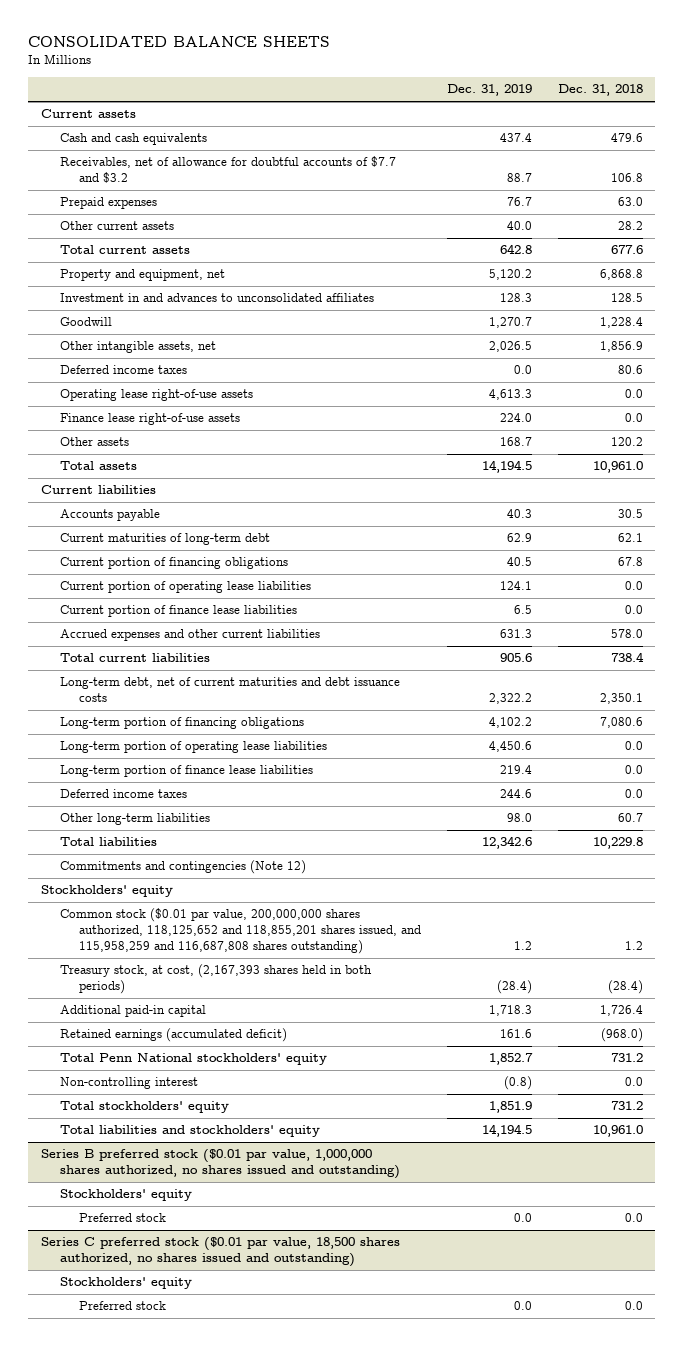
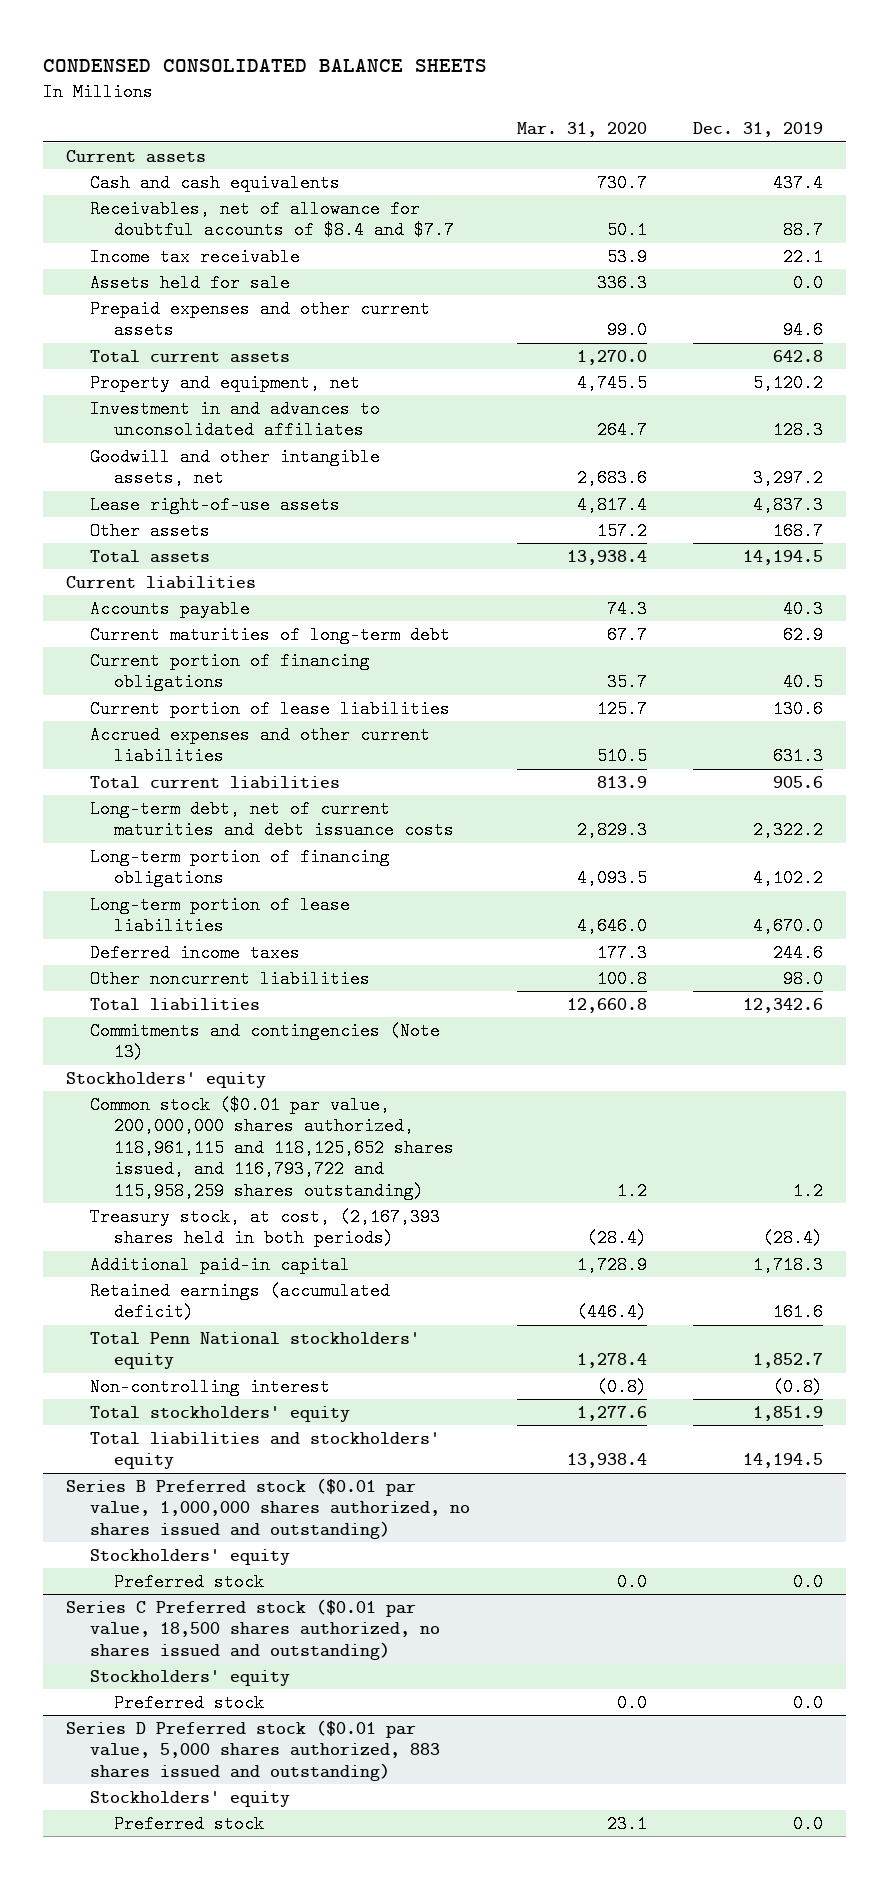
- CONSOLIDATED BALANCE SHEETS
+ CONDENSED CONSOLIDATED BALANCE SHEETS
- | Dec. 31, 2019 | Dec. 31, 2018
+ | Mar. 31, 2020 | Dec. 31, 2019
- Receivables, net of allowance for doubtful accounts of $7.7 and $3.2 | 88.7 | 106.8
- Prepaid expenses | 76.7 | 63.0
- Other current assets | 40.0 | 28.2
+ Receivables, net of allowance for doubtful accounts of $8.4 and $7.7 | 50.1 | 88.7
+ Income tax receivable | 53.9 | 22.1
+ Assets held for sale | 336.3 | 0.0
+ Prepaid expenses and other current assets | 99.0 | 94.6
- Goodwill | 1,270.7 | 1,228.4
- Other intangible assets, net | 2,026.5 | 1,856.9
- Deferred income taxes | 0.0 | 80.6
- Operating lease right-of-use assets | 4,613.3 | 0.0
- Finance lease right-of-use assets | 224.0 | 0.0
+ Goodwill and other intangible assets, net | 2,683.6 | 3,297.2
+ Lease right-of-use assets | 4,817.4 | 4,837.3
- Current portion of operating lease liabilities | 124.1 | 0.0
- Current portion of finance lease liabilities | 6.5 | 0.0
+ Current portion of lease liabilities | 125.7 | 130.6
- Long-term portion of operating lease liabilities | 4,450.6 | 0.0
- Long-term portion of finance lease liabilities | 219.4 | 0.0
+ Long-term portion of lease liabilities | 4,646.0 | 4,670.0
- Other long-term liabilities | 98.0 | 60.7
+ Other noncurrent liabilities | 100.8 | 98.0
- Commitments and contingencies (Note 12)
+ Commitments and contingencies (Note 13)
- Common stock ($0.01 par value, 200,000,000 shares authorized, 118,125,652 and 118,855,201 shares issued, and 115,958,259 and 116,687,808 shares outstanding) | 1.2 | 1.2
+ Common stock ($0.01 par value, 200,000,000 shares authorized, 118,961,115 and 118,125,652 shares issued, and 116,793,722 and 115,958,259 shares outstanding) | 1.2 | 1.2
- Series B preferred stock ($0.01 par value, 1,000,000 shares authorized, no shares issued and outstanding)
+ Series B Preferred stock ($0.01 par value, 1,000,000 shares authorized, no shares issued and outstanding)
- Series C preferred stock ($0.01 par value, 18,500 shares authorized, no shares issued and outstanding)
+ Series C Preferred stock ($0.01 par value, 18,500 shares authorized, no shares issued and outstanding)
+ Series D Preferred stock ($0.01 par value, 5,000 shares authorized, 883 shares issued and outstanding)
+ Stockholders' equity
+ Preferred stock | 23.1 | 0.0

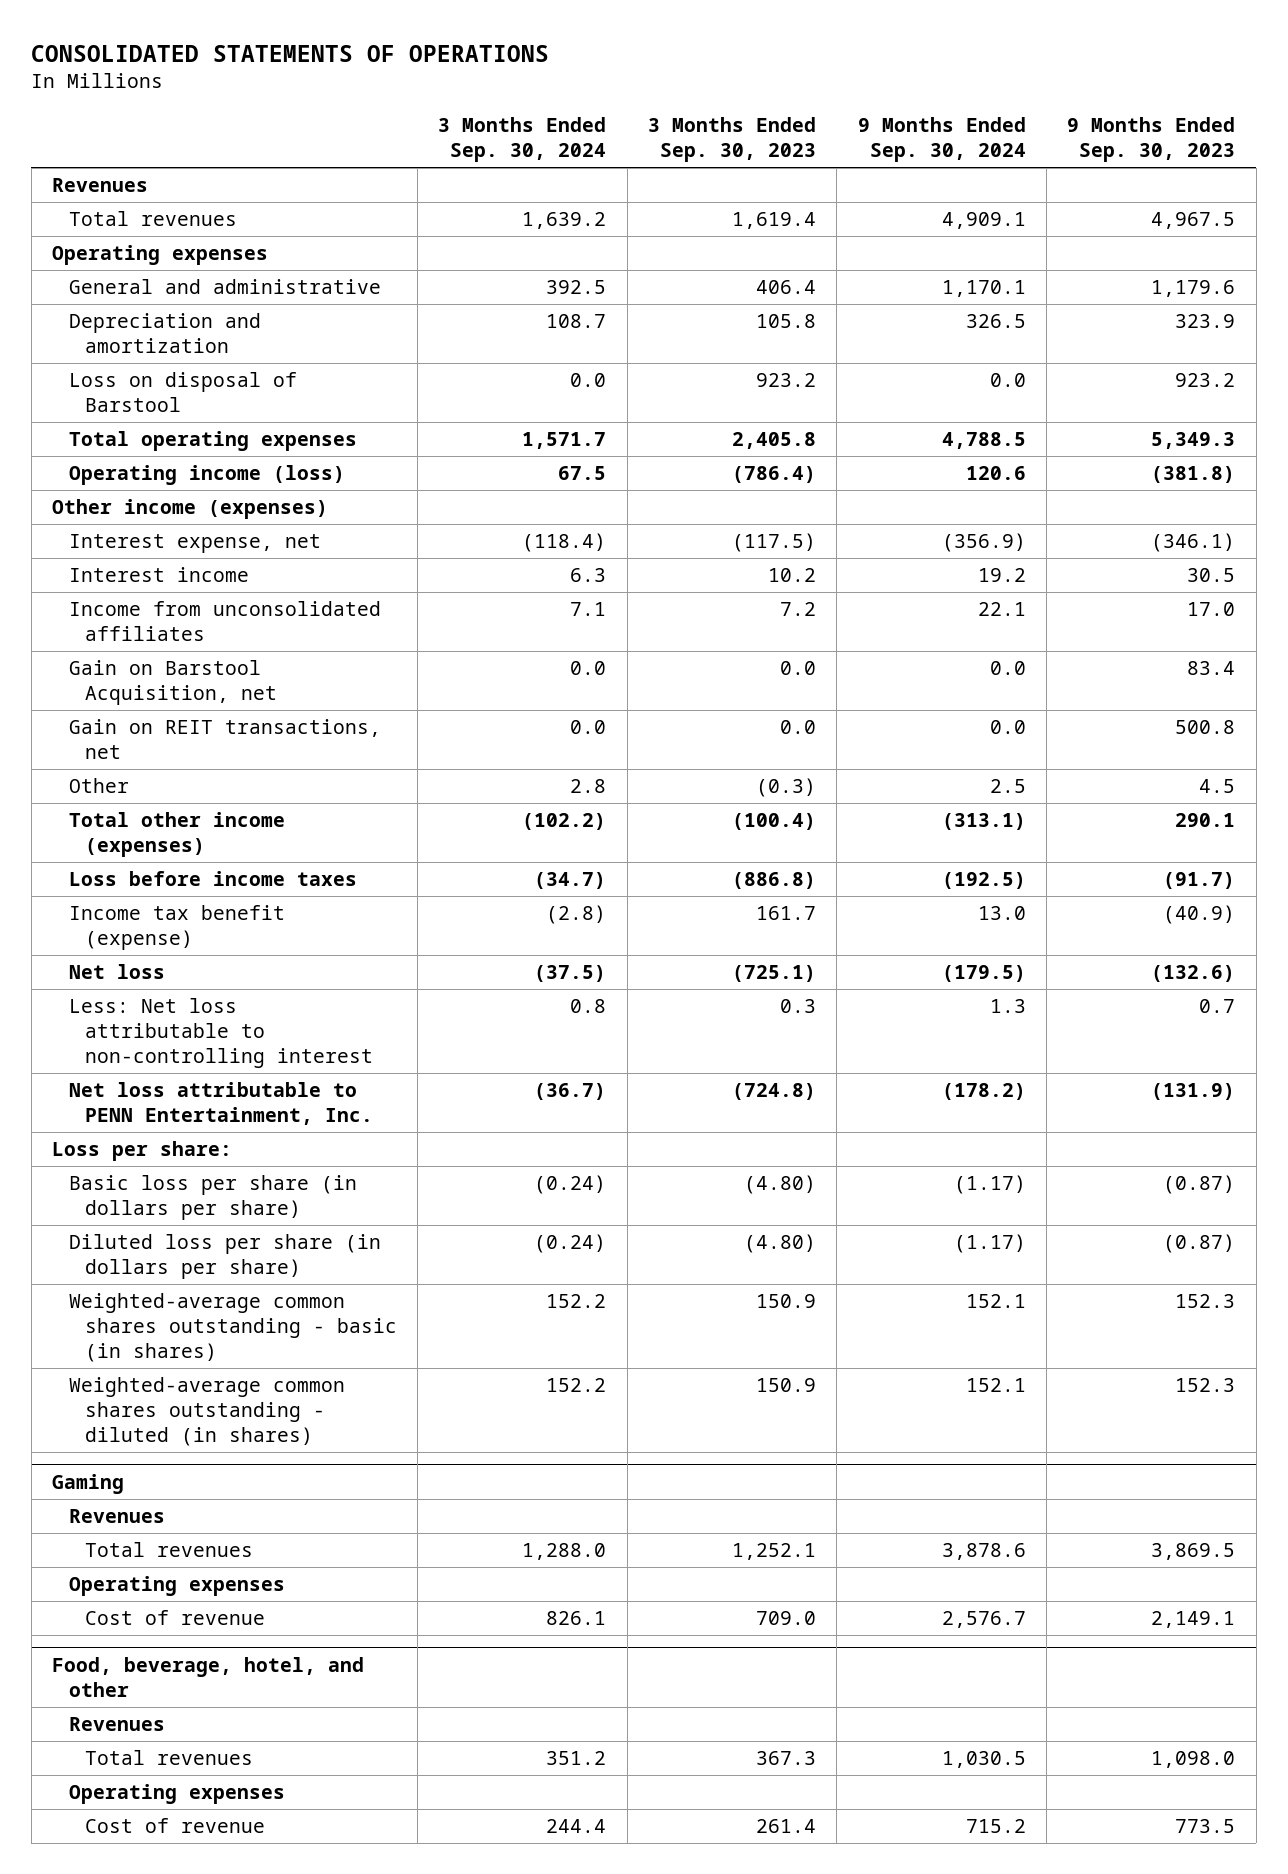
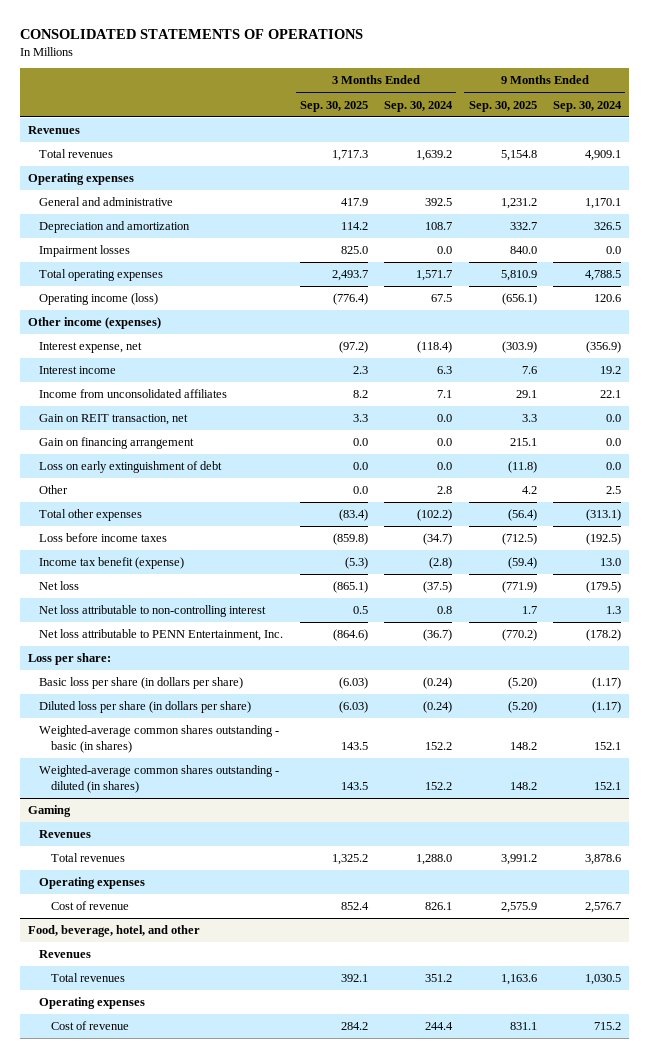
- | 3 Months Ended Sep. 30, 2024 | 3 Months Ended Sep. 30, 2023 | 9 Months Ended Sep. 30, 2024 | 9 Months Ended Sep. 30, 2023
+ | 3 Months Ended Sep. 30, 2025 | 3 Months Ended Sep. 30, 2024 | 9 Months Ended Sep. 30, 2025 | 9 Months Ended Sep. 30, 2024
- Loss on disposal of Barstool | 0.0 | 923.2 | 0.0 | 923.2
+ Impairment losses | 825.0 | 0.0 | 840.0 | 0.0
- Gain on Barstool Acquisition, net | 0.0 | 0.0 | 0.0 | 83.4
- Gain on REIT transactions, net | 0.0 | 0.0 | 0.0 | 500.8
+ Gain on REIT transaction, net | 3.3 | 0.0 | 3.3 | 0.0
+ Gain on financing arrangement | 0.0 | 0.0 | 215.1 | 0.0
+ Loss on early extinguishment of debt | 0.0 | 0.0 | (11.8) | 0.0
- Total other income (expenses) | (102.2) | (100.4) | (313.1) | 290.1
+ Total other expenses | (83.4) | (102.2) | (56.4) | (313.1)
- Less: Net loss attributable to non-controlling interest | 0.8 | 0.3 | 1.3 | 0.7
+ Net loss attributable to non-controlling interest | 0.5 | 0.8 | 1.7 | 1.3

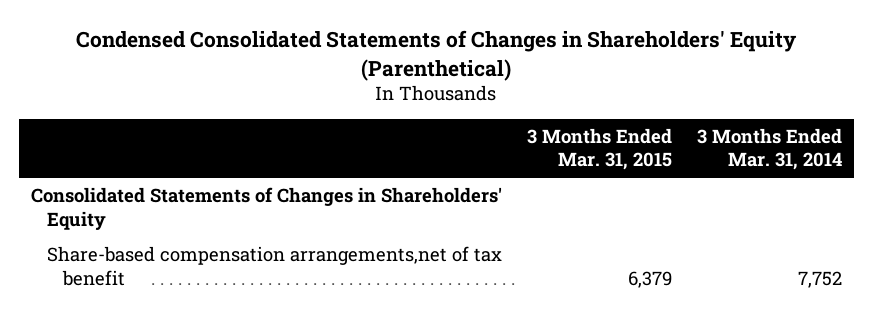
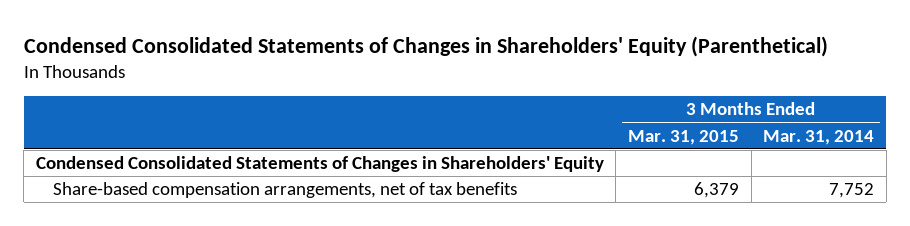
- Consolidated Statements of Changes in Shareholders' Equity
- Share-based compensation arrangements,net of tax benefit | 6,379 | 7,752
+ Condensed Consolidated Statements of Changes in Shareholders' Equity
+ Share-based compensation arrangements, net of tax benefits | 6,379 | 7,752

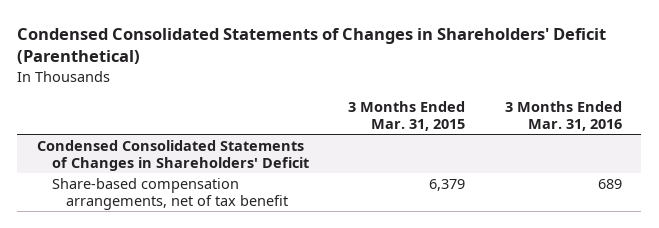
- Condensed Consolidated Statements of Changes in Shareholders' Equity (Parenthetical)
+ Condensed Consolidated Statements of Changes in Shareholders' Deficit (Parenthetical)
- | 3 Months Ended Mar. 31, 2015 | 3 Months Ended Mar. 31, 2014
+ | 3 Months Ended Mar. 31, 2015 | 3 Months Ended Mar. 31, 2016
- Condensed Consolidated Statements of Changes in Shareholders' Equity
- Share-based compensation arrangements, net of tax benefits | 6,379 | 7,752
+ Condensed Consolidated Statements of Changes in Shareholders' Deficit
+ Share-based compensation arrangements, net of tax benefit | 6,379 | 689

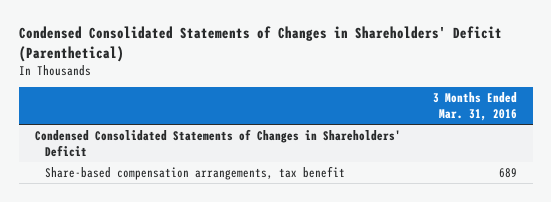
- | 3 Months Ended Mar. 31, 2015 | 3 Months Ended Mar. 31, 2016
+ | 3 Months Ended Mar. 31, 2016
- Share-based compensation arrangements, net of tax benefit | 6,379 | 689
+ Share-based compensation arrangements, tax benefit | 689

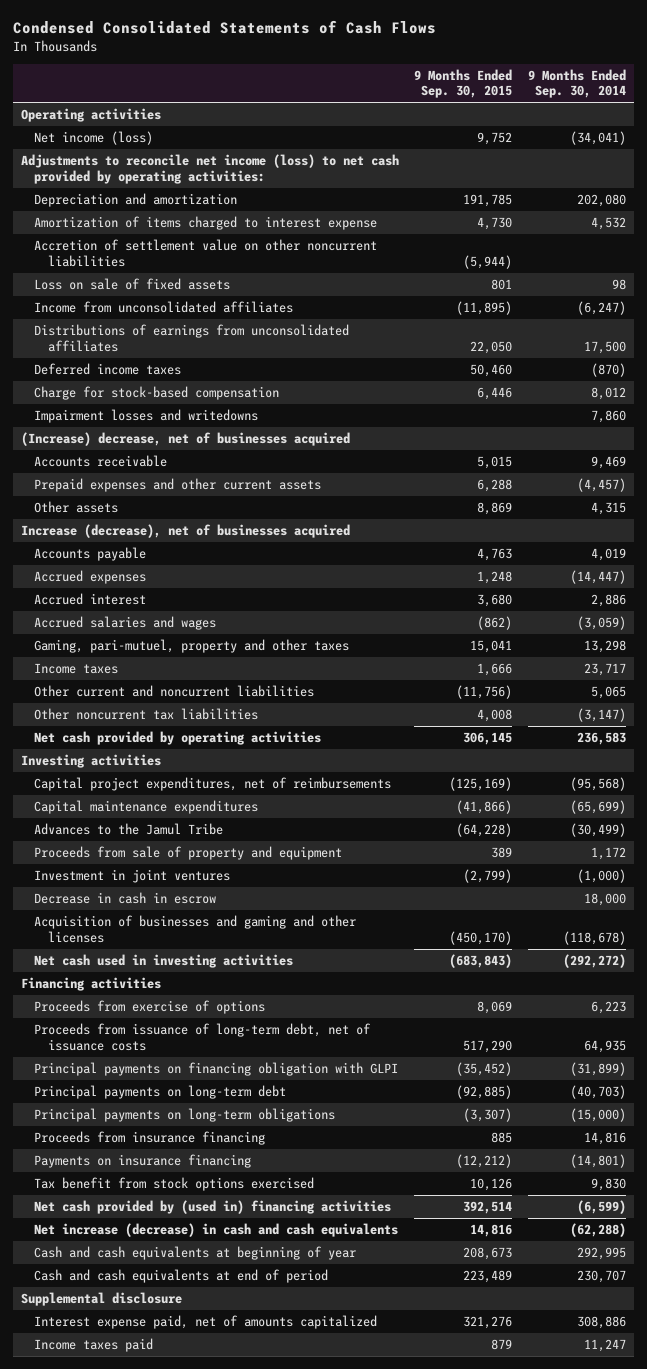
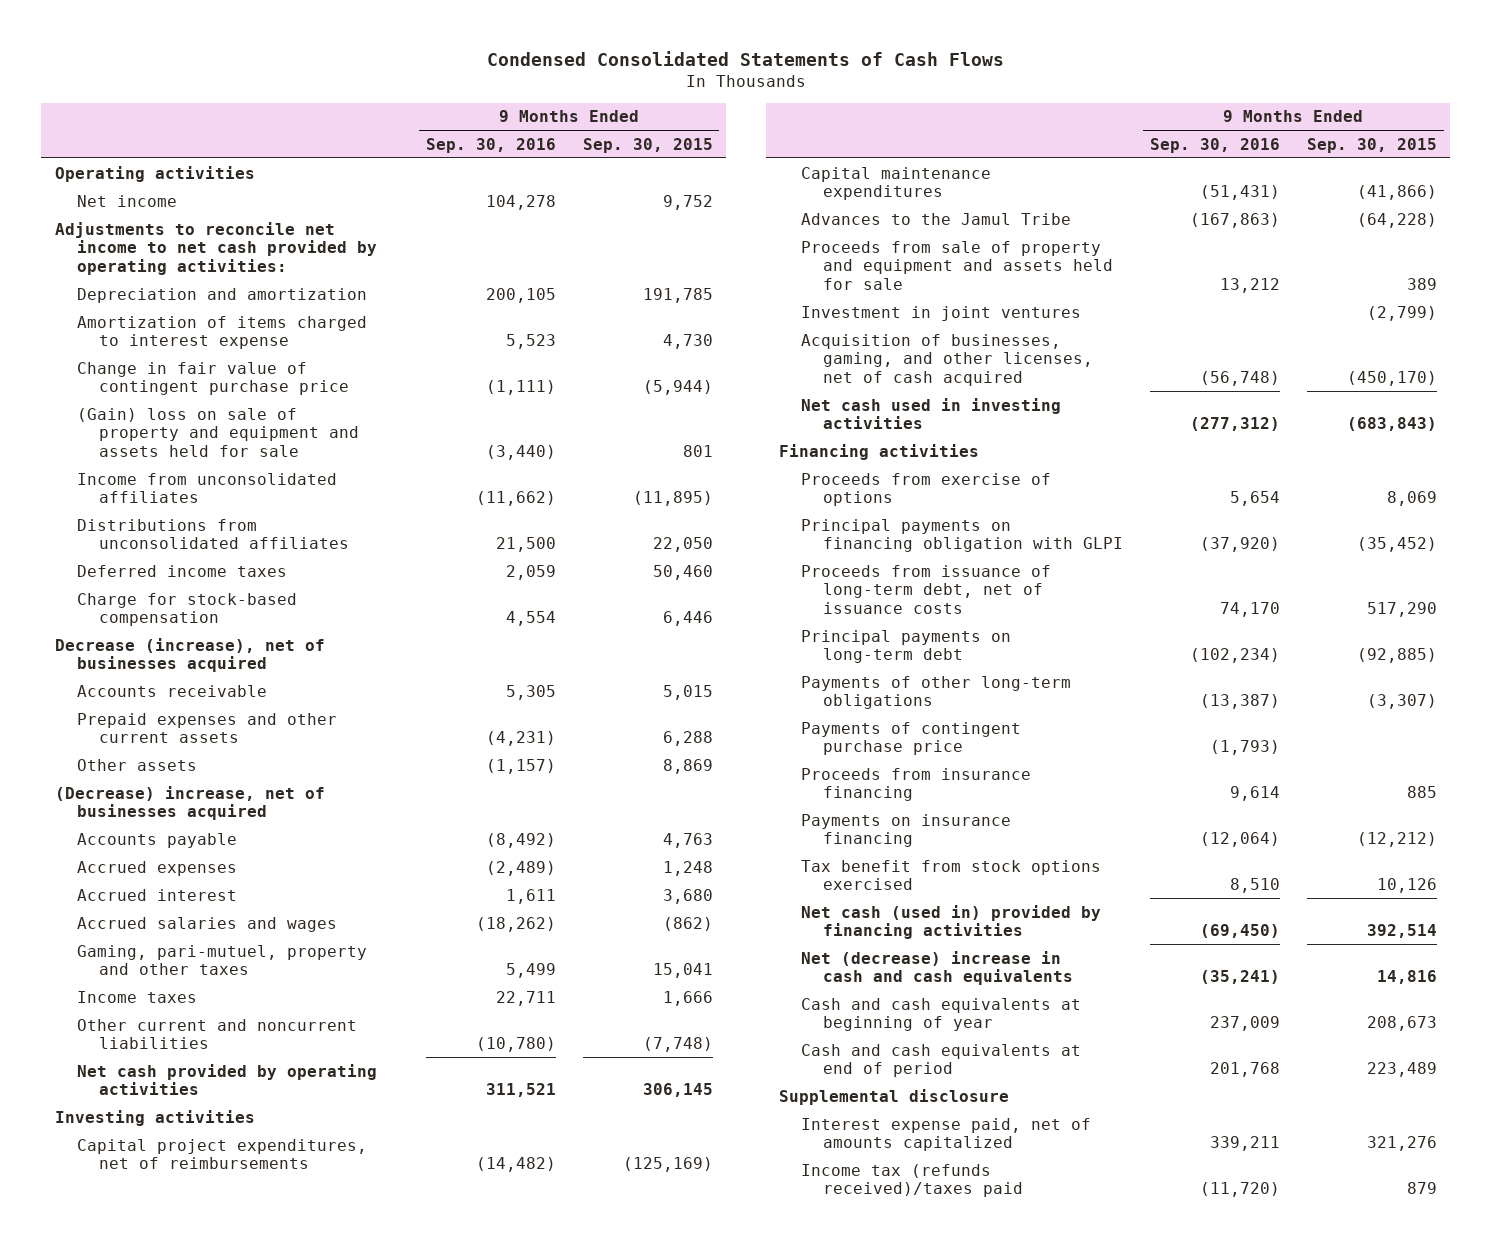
- | 9 Months Ended Sep. 30, 2015 | 9 Months Ended Sep. 30, 2014
+ | 9 Months Ended Sep. 30, 2016 | 9 Months Ended Sep. 30, 2015
- Net income (loss) | 9,752 | (34,041)
- Adjustments to reconcile net income (loss) to net cash provided by operating activities:
+ Net income | 104,278 | 9,752
+ Adjustments to reconcile net income to net cash provided by operating activities:
- Accretion of settlement value on other noncurrent liabilities | (5,944) |
- Loss on sale of fixed assets | 801 | 98
+ Change in fair value of contingent purchase price | (1,111) | (5,944)
+ (Gain) loss on sale of property and equipment and assets held for sale | (3,440) | 801
- Distributions of earnings from unconsolidated affiliates | 22,050 | 17,500
+ Distributions from unconsolidated affiliates | 21,500 | 22,050
- Impairment losses and writedowns | | 7,860
- (Increase) decrease, net of businesses acquired
+ Decrease (increase), net of businesses acquired
- Increase (decrease), net of businesses acquired
+ (Decrease) increase, net of businesses acquired
- Other current and noncurrent liabilities | (11,756) | 5,065
- Other noncurrent tax liabilities | 4,008 | (3,147)
+ Other current and noncurrent liabilities | (10,780) | (7,748)
- Proceeds from sale of property and equipment | 389 | 1,172
+ Proceeds from sale of property and equipment and assets held for sale | 13,212 | 389
- Decrease in cash in escrow | | 18,000
- Acquisition of businesses and gaming and other licenses | (450,170) | (118,678)
+ Acquisition of businesses, gaming, and other licenses, net of cash acquired | (56,748) | (450,170)
moved down: Proceeds from issuance of long-term debt, net of issuance costs | 74,170 | 517,290
- Principal payments on long-term obligations | (3,307) | (15,000)
+ Payments of other long-term obligations | (13,387) | (3,307)
+ Payments of contingent purchase price | (1,793) |
- Net cash provided by (used in) financing activities | 392,514 | (6,599)
- Net increase (decrease) in cash and cash equivalents | 14,816 | (62,288)
+ Net cash (used in) provided by financing activities | (69,450) | 392,514
+ Net (decrease) increase in cash and cash equivalents | (35,241) | 14,816
- Income taxes paid | 879 | 11,247
+ Income tax (refunds received)/taxes paid | (11,720) | 879

